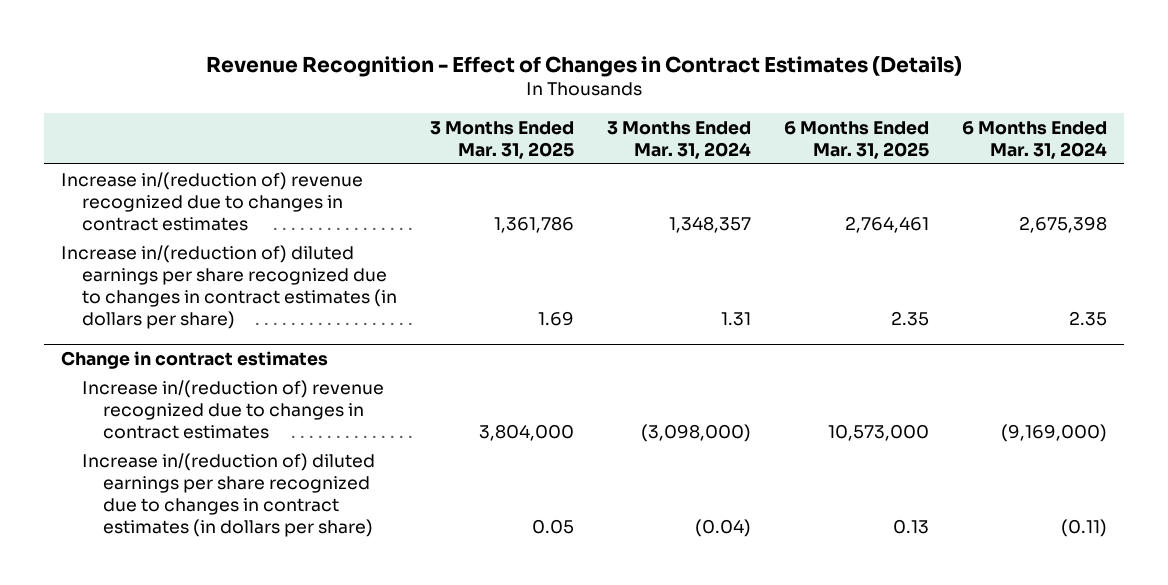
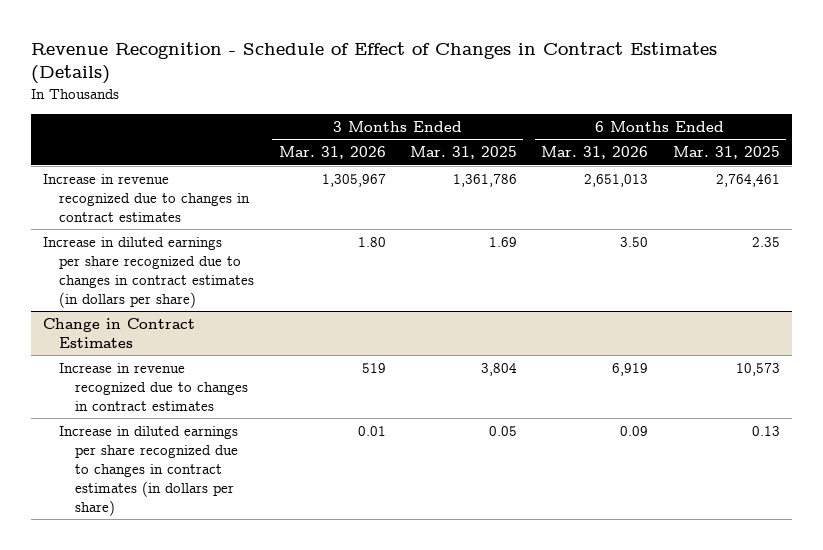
- Revenue Recognition - Effect of Changes in Contract Estimates (Details)
+ Revenue Recognition - Schedule of Effect of Changes in Contract Estimates (Details)
- | 3 Months Ended Mar. 31, 2025 | 3 Months Ended Mar. 31, 2024 | 6 Months Ended Mar. 31, 2025 | 6 Months Ended Mar. 31, 2024
+ | 3 Months Ended Mar. 31, 2026 | 3 Months Ended Mar. 31, 2025 | 6 Months Ended Mar. 31, 2026 | 6 Months Ended Mar. 31, 2025
- Increase in/(reduction of) revenue recognized due to changes in contract estimates | 1,361,786 | 1,348,357 | 2,764,461 | 2,675,398
- Increase in/(reduction of) diluted earnings per share recognized due to changes in contract estimates (in dollars per share) | 1.69 | 1.31 | 2.35 | 2.35
- Change in contract estimates
- Increase in/(reduction of) revenue recognized due to changes in contract estimates | 3,804,000 | (3,098,000) | 10,573,000 | (9,169,000)
- Increase in/(reduction of) diluted earnings per share recognized due to changes in contract estimates (in dollars per share) | 0.05 | (0.04) | 0.13 | (0.11)
+ Increase in revenue recognized due to changes in contract estimates | 1,305,967 | 1,361,786 | 2,651,013 | 2,764,461
+ Increase in diluted earnings per share recognized due to changes in contract estimates (in dollars per share) | 1.80 | 1.69 | 3.50 | 2.35
+ Change in Contract Estimates
+ Increase in revenue recognized due to changes in contract estimates | 519 | 3,804 | 6,919 | 10,573
+ Increase in diluted earnings per share recognized due to changes in contract estimates (in dollars per share) | 0.01 | 0.05 | 0.09 | 0.13

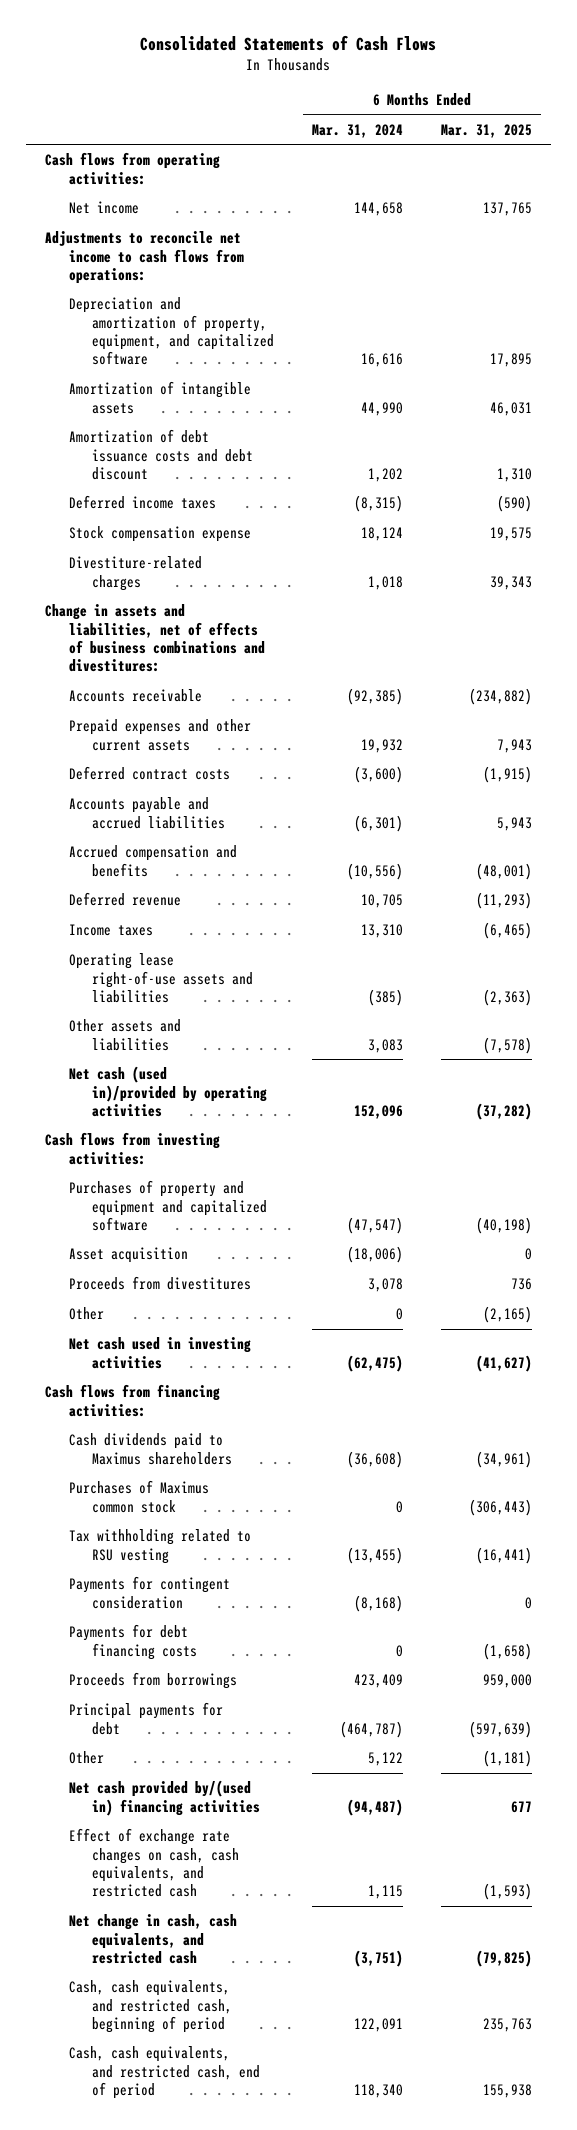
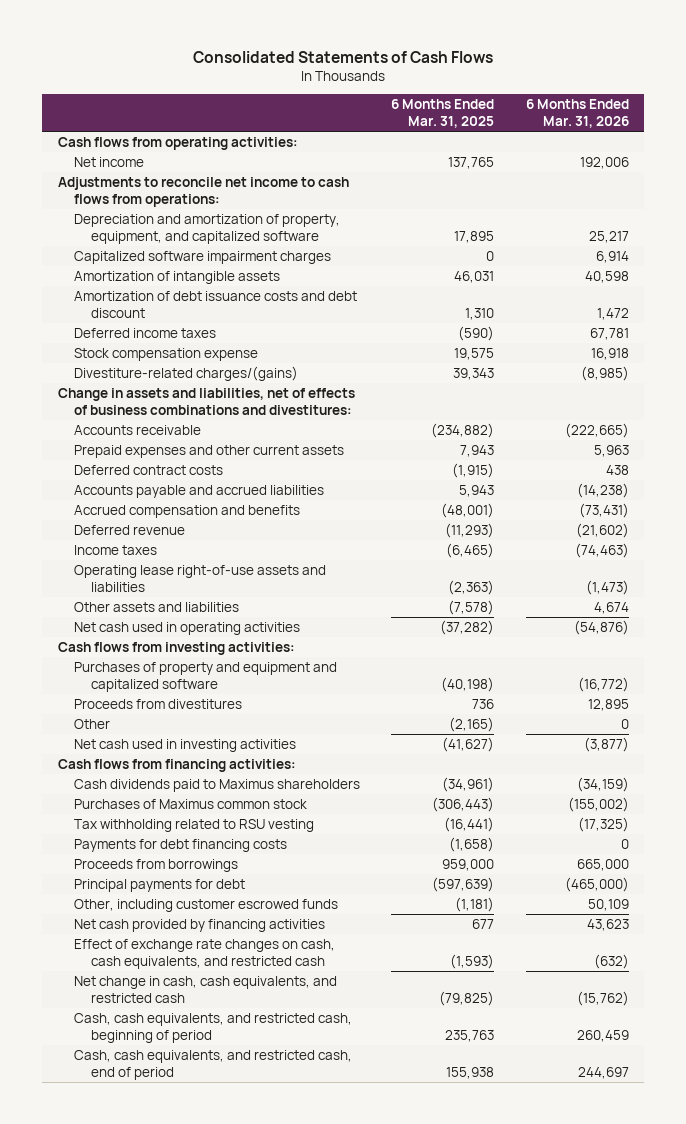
- | 6 Months Ended Mar. 31, 2024 | 6 Months Ended Mar. 31, 2025
+ | 6 Months Ended Mar. 31, 2025 | 6 Months Ended Mar. 31, 2026
+ Capitalized software impairment charges | 0 | 6,914
- Divestiture-related charges | 1,018 | 39,343
+ Divestiture-related charges/(gains) | 39,343 | (8,985)
- Net cash (used in)/provided by operating activities | 152,096 | (37,282)
+ Net cash used in operating activities | (37,282) | (54,876)
- Asset acquisition | (18,006) | 0
- Payments for contingent consideration | (8,168) | 0
- Other | 5,122 | (1,181)
- Net cash provided by/(used in) financing activities | (94,487) | 677
+ Other, including customer escrowed funds | (1,181) | 50,109
+ Net cash provided by financing activities | 677 | 43,623

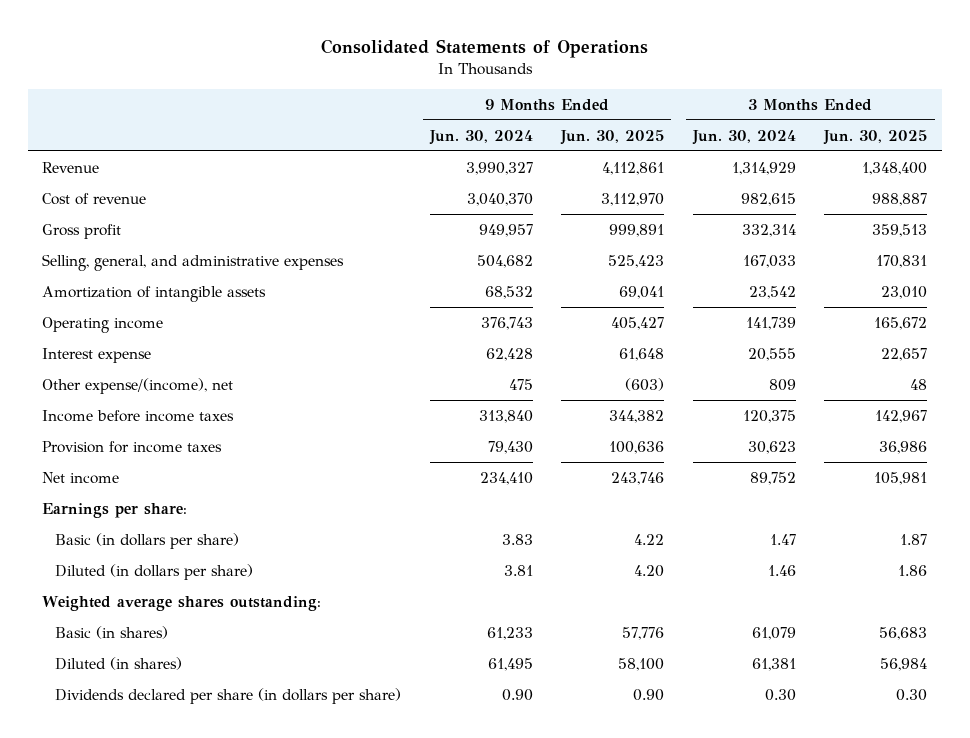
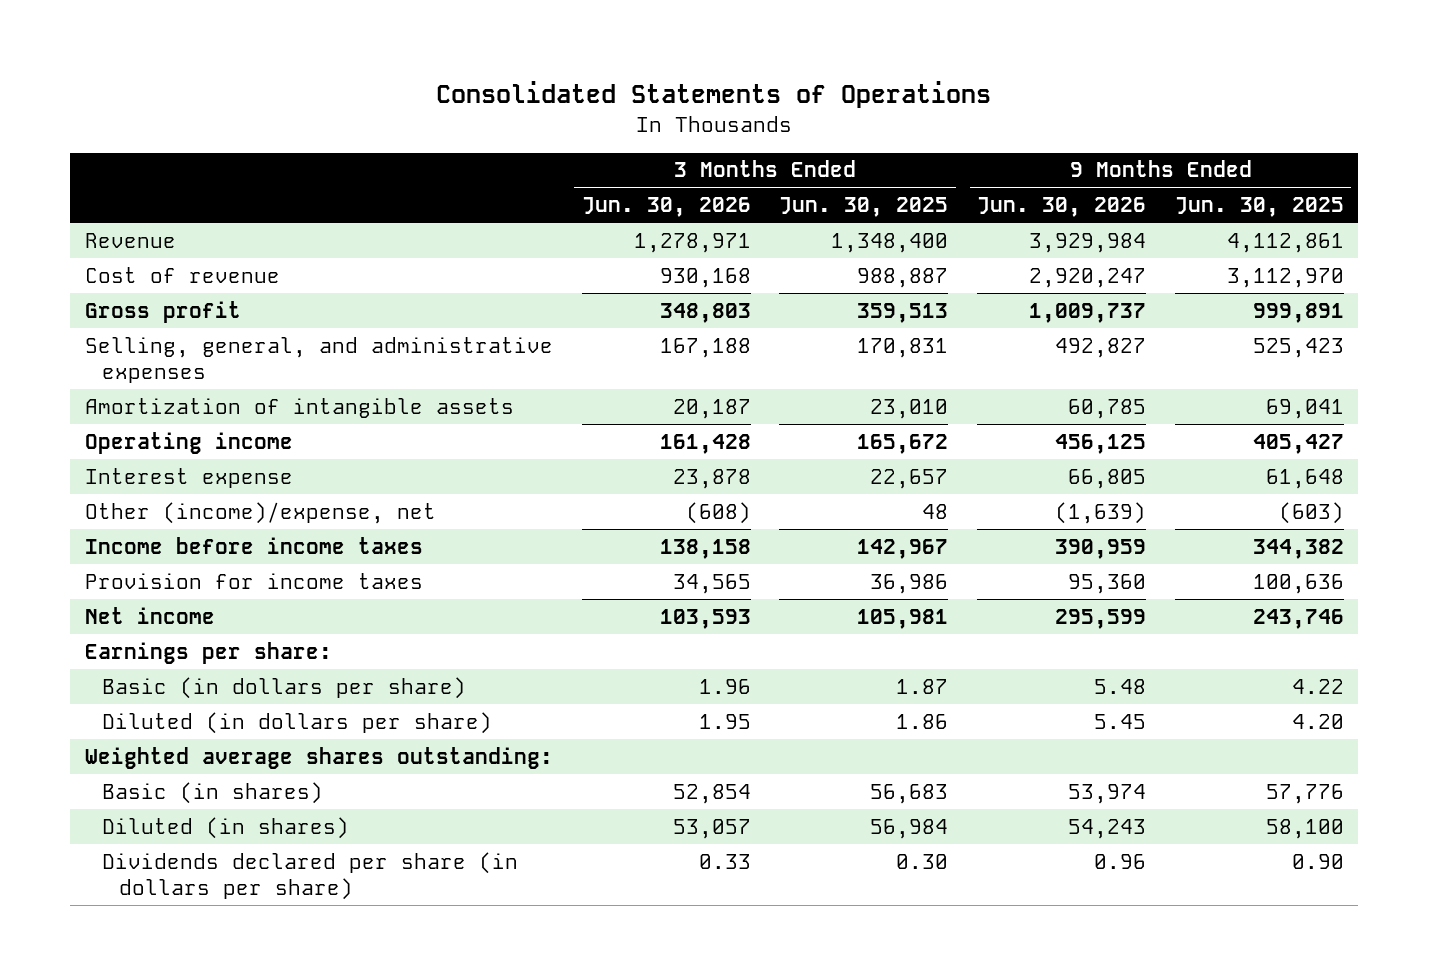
- | 9 Months Ended Jun. 30, 2024 | 9 Months Ended Jun. 30, 2025 | 3 Months Ended Jun. 30, 2024 | 3 Months Ended Jun. 30, 2025
+ | 3 Months Ended Jun. 30, 2026 | 3 Months Ended Jun. 30, 2025 | 9 Months Ended Jun. 30, 2026 | 9 Months Ended Jun. 30, 2025
- Other expense/(income), net | 475 | (603) | 809 | 48
+ Other (income)/expense, net | (608) | 48 | (1,639) | (603)

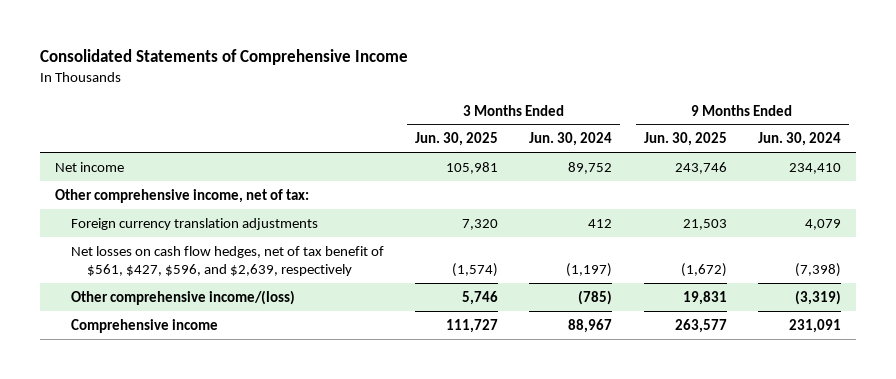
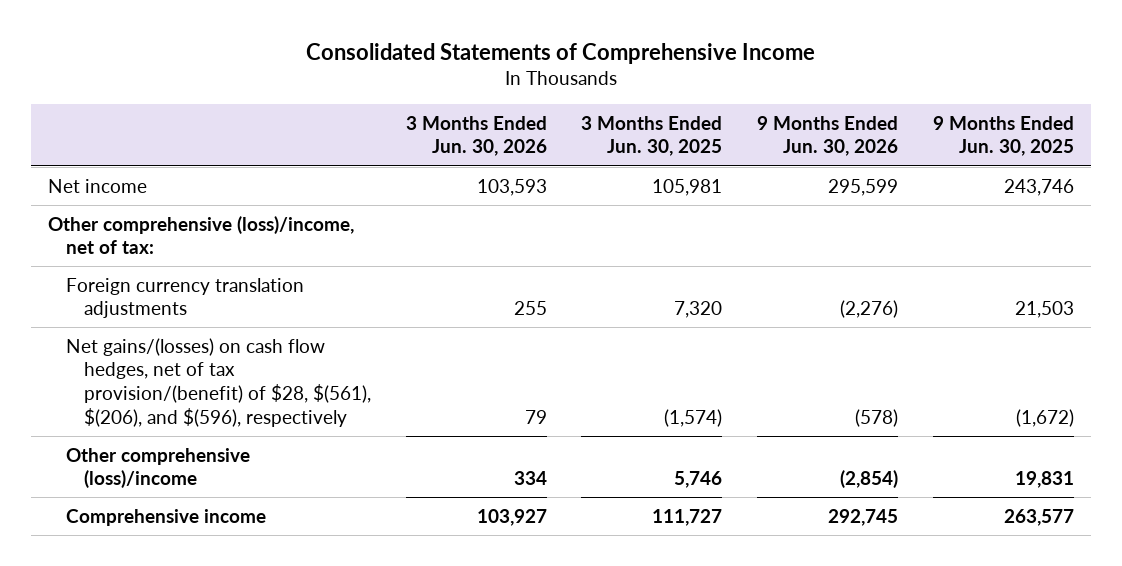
- | 3 Months Ended Jun. 30, 2025 | 3 Months Ended Jun. 30, 2024 | 9 Months Ended Jun. 30, 2025 | 9 Months Ended Jun. 30, 2024
+ | 3 Months Ended Jun. 30, 2026 | 3 Months Ended Jun. 30, 2025 | 9 Months Ended Jun. 30, 2026 | 9 Months Ended Jun. 30, 2025
- Other comprehensive income, net of tax:
+ Other comprehensive (loss)/income, net of tax:
- Net losses on cash flow hedges, net of tax benefit of $561, $427, $596, and $2,639, respectively | (1,574) | (1,197) | (1,672) | (7,398)
- Other comprehensive income/(loss) | 5,746 | (785) | 19,831 | (3,319)
+ Net gains/(losses) on cash flow hedges, net of tax provision/(benefit) of $28, $(561), $(206), and $(596), respectively | 79 | (1,574) | (578) | (1,672)
+ Other comprehensive (loss)/income | 334 | 5,746 | (2,854) | 19,831

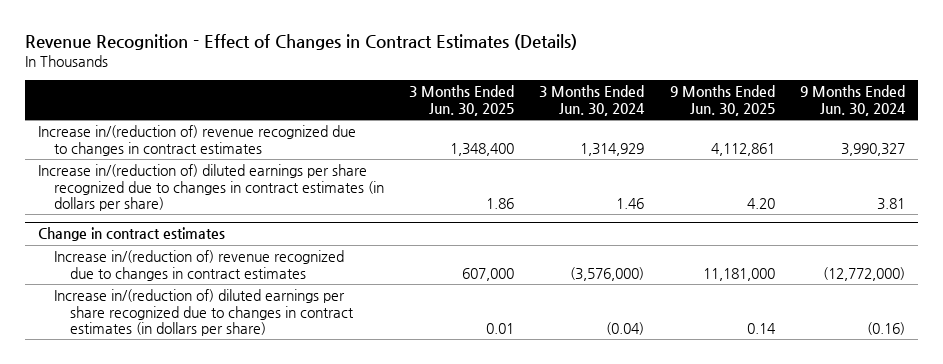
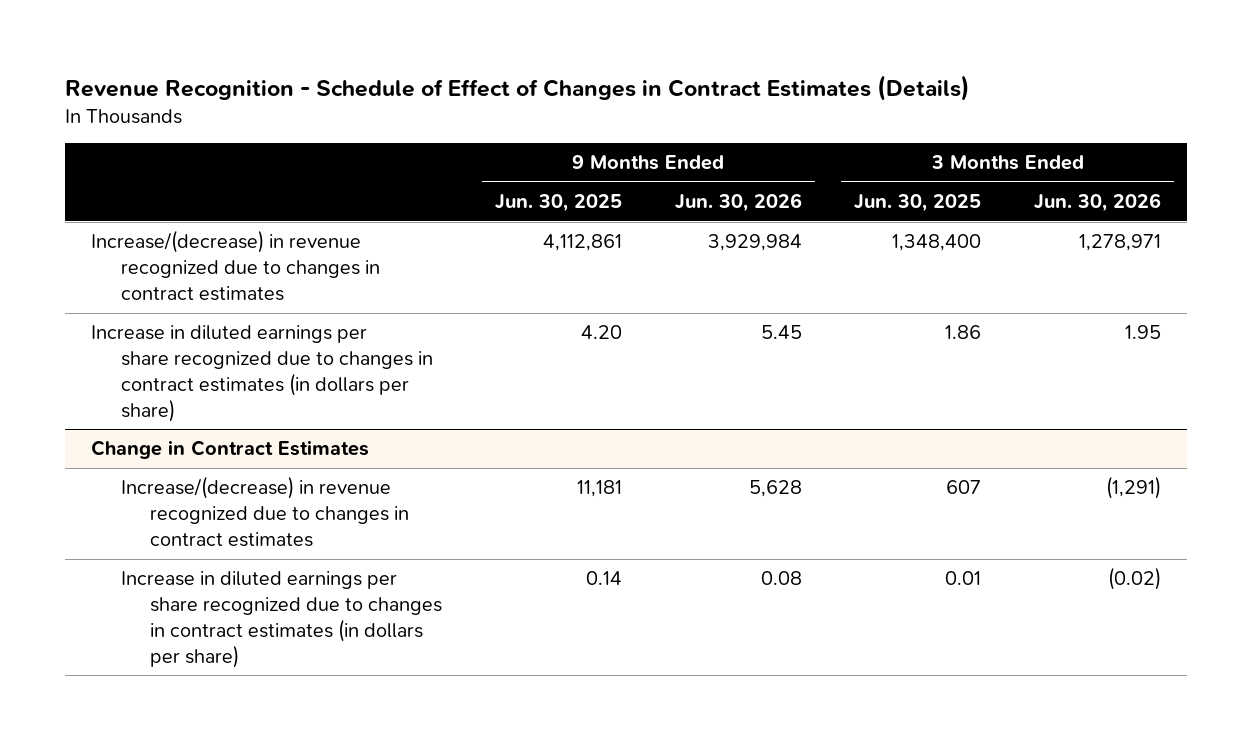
- Revenue Recognition - Effect of Changes in Contract Estimates (Details)
+ Revenue Recognition - Schedule of Effect of Changes in Contract Estimates (Details)
- | 3 Months Ended Jun. 30, 2025 | 3 Months Ended Jun. 30, 2024 | 9 Months Ended Jun. 30, 2025 | 9 Months Ended Jun. 30, 2024
+ | 9 Months Ended Jun. 30, 2025 | 9 Months Ended Jun. 30, 2026 | 3 Months Ended Jun. 30, 2025 | 3 Months Ended Jun. 30, 2026
- Increase in/(reduction of) revenue recognized due to changes in contract estimates | 1,348,400 | 1,314,929 | 4,112,861 | 3,990,327
- Increase in/(reduction of) diluted earnings per share recognized due to changes in contract estimates (in dollars per share) | 1.86 | 1.46 | 4.20 | 3.81
- Change in contract estimates
- Increase in/(reduction of) revenue recognized due to changes in contract estimates | 607,000 | (3,576,000) | 11,181,000 | (12,772,000)
- Increase in/(reduction of) diluted earnings per share recognized due to changes in contract estimates (in dollars per share) | 0.01 | (0.04) | 0.14 | (0.16)
+ Increase/(decrease) in revenue recognized due to changes in contract estimates | 4,112,861 | 3,929,984 | 1,348,400 | 1,278,971
+ Increase in diluted earnings per share recognized due to changes in contract estimates (in dollars per share) | 4.20 | 5.45 | 1.86 | 1.95
+ Change in Contract Estimates
+ Increase/(decrease) in revenue recognized due to changes in contract estimates | 11,181 | 5,628 | 607 | (1,291)
+ Increase in diluted earnings per share recognized due to changes in contract estimates (in dollars per share) | 0.14 | 0.08 | 0.01 | (0.02)

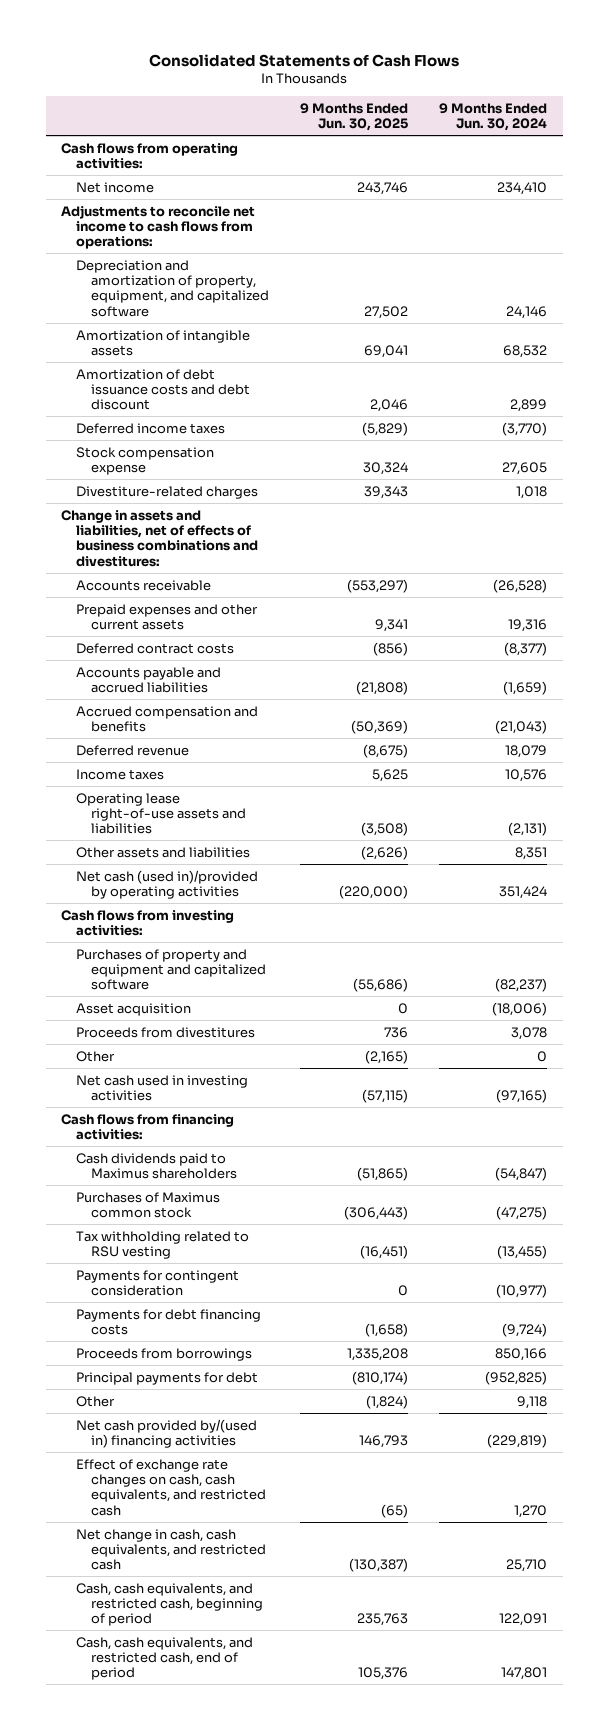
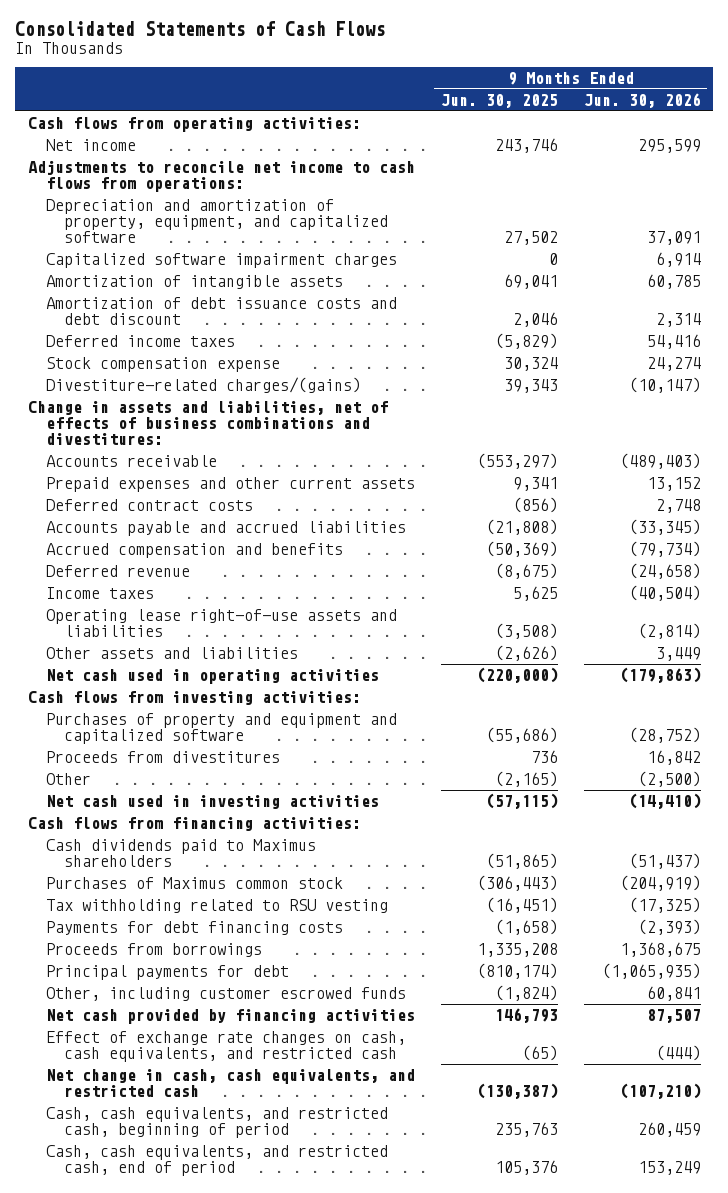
- | 9 Months Ended Jun. 30, 2025 | 9 Months Ended Jun. 30, 2024
+ | 9 Months Ended Jun. 30, 2025 | 9 Months Ended Jun. 30, 2026
+ Capitalized software impairment charges | 0 | 6,914
- Divestiture-related charges | 39,343 | 1,018
+ Divestiture-related charges/(gains) | 39,343 | (10,147)
- Net cash (used in)/provided by operating activities | (220,000) | 351,424
+ Net cash used in operating activities | (220,000) | (179,863)
- Asset acquisition | 0 | (18,006)
- Payments for contingent consideration | 0 | (10,977)
- Other | (1,824) | 9,118
- Net cash provided by/(used in) financing activities | 146,793 | (229,819)
+ Other, including customer escrowed funds | (1,824) | 60,841
+ Net cash provided by financing activities | 146,793 | 87,507

